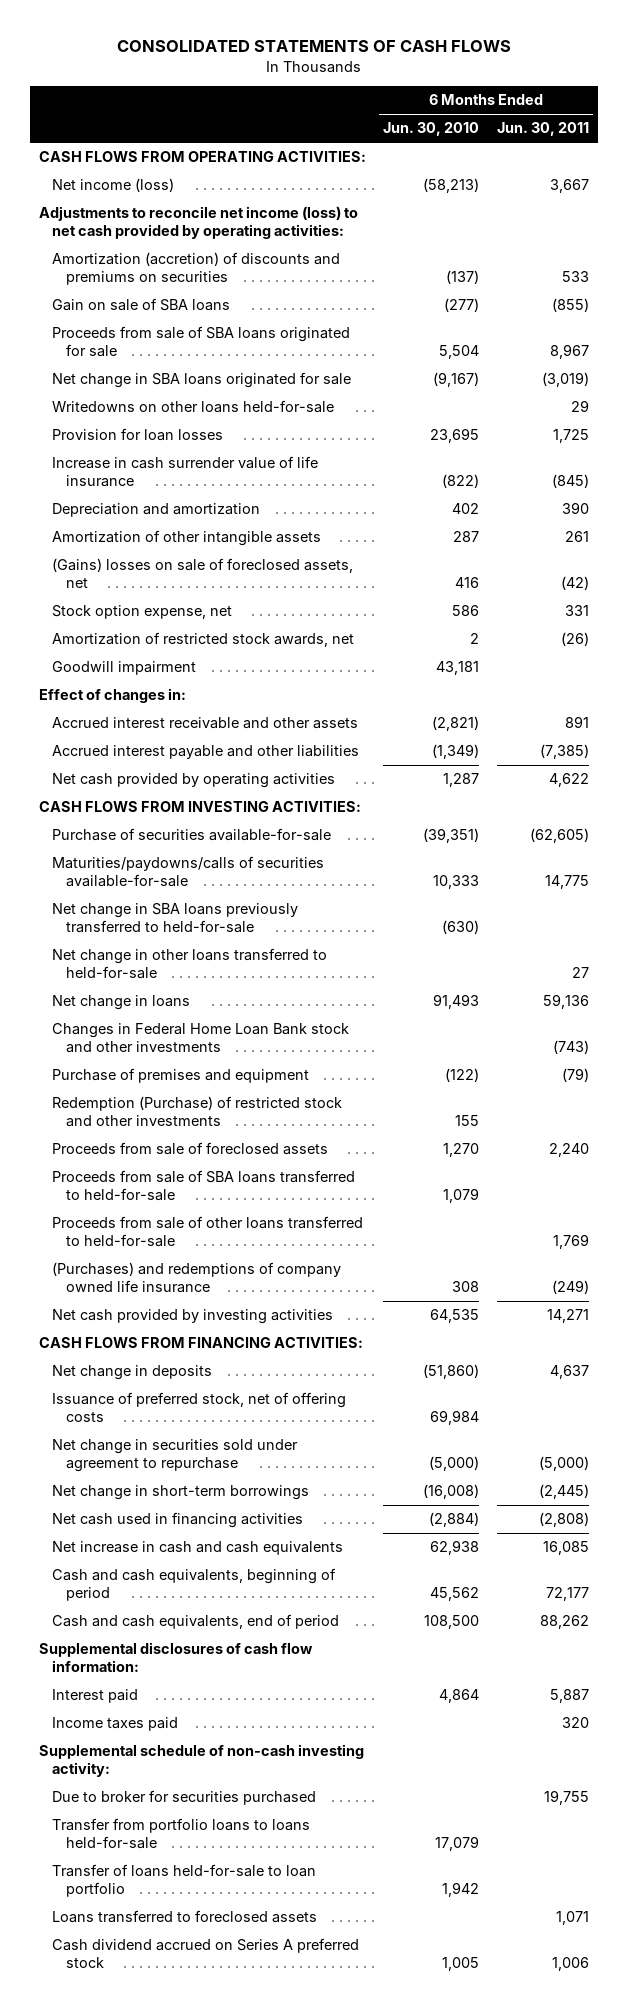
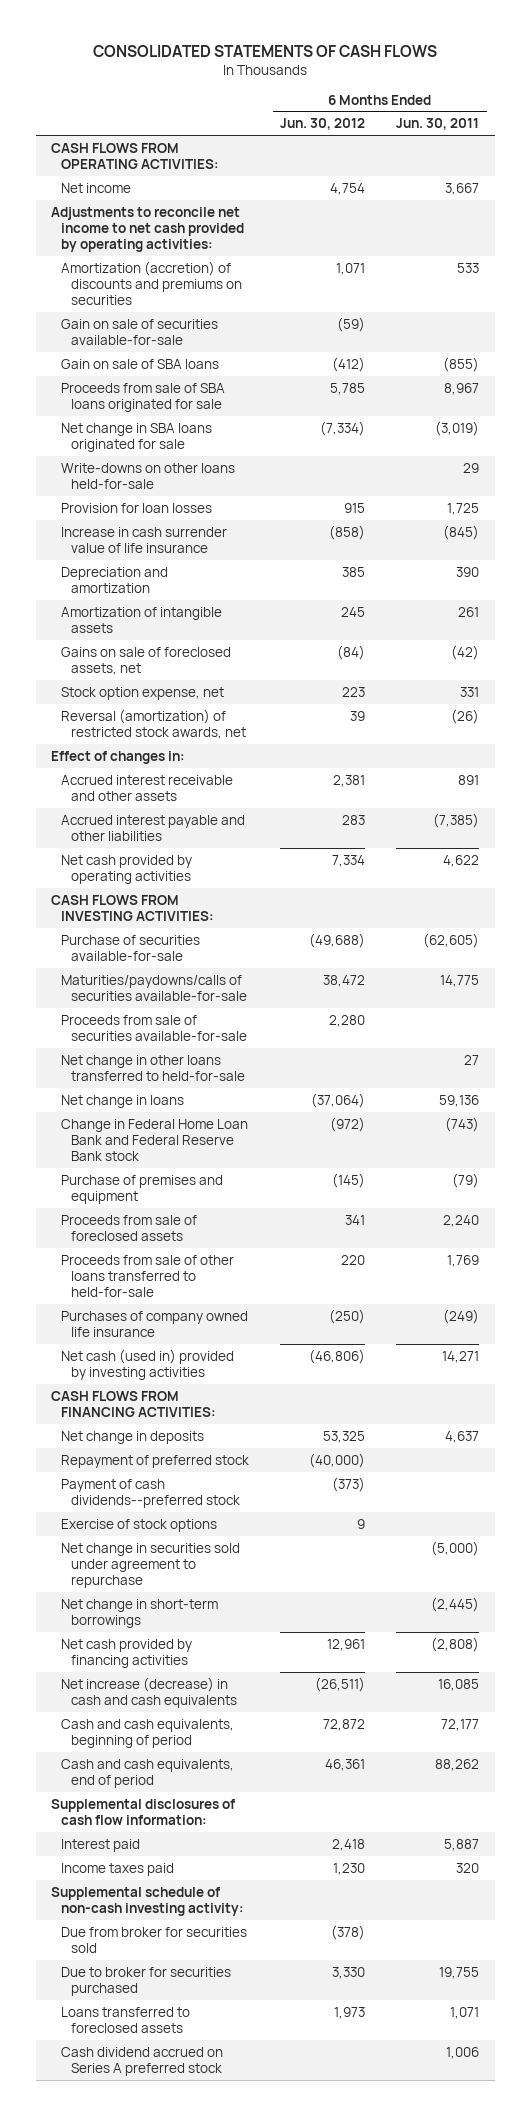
- | 6 Months Ended Jun. 30, 2010 | 6 Months Ended Jun. 30, 2011
+ | 6 Months Ended Jun. 30, 2012 | 6 Months Ended Jun. 30, 2011
- Net income (loss) | (58,213) | 3,667
- Adjustments to reconcile net income (loss) to net cash provided by operating activities:
+ Net income | 4,754 | 3,667
+ Adjustments to reconcile net income to net cash provided by operating activities:
+ Gain on sale of securities available-for-sale | (59) |
- Writedowns on other loans held-for-sale | | 29
+ Write-downs on other loans held-for-sale | | 29
- Amortization of other intangible assets | 287 | 261
- (Gains) losses on sale of foreclosed assets, net | 416 | (42)
+ Amortization of intangible assets | 245 | 261
+ Gains on sale of foreclosed assets, net | (84) | (42)
- Amortization of restricted stock awards, net | 2 | (26)
- Goodwill impairment | 43,181 |
+ Reversal (amortization) of restricted stock awards, net | 39 | (26)
- Net change in SBA loans previously transferred to held-for-sale | (630) |
+ Proceeds from sale of securities available-for-sale | 2,280 |
- Changes in Federal Home Loan Bank stock and other investments | | (743)
+ Change in Federal Home Loan Bank and Federal Reserve Bank stock | (972) | (743)
- Redemption (Purchase) of restricted stock and other investments | 155 |
- Proceeds from sale of SBA loans transferred to held-for-sale | 1,079 |
- (Purchases) and redemptions of company owned life insurance | 308 | (249)
- Net cash provided by investing activities | 64,535 | 14,271
+ Purchases of company owned life insurance | (250) | (249)
+ Net cash (used in) provided by investing activities | (46,806) | 14,271
- Issuance of preferred stock, net of offering costs | 69,984 |
+ Repayment of preferred stock | (40,000) |
+ Payment of cash dividends--preferred stock | (373) |
+ Exercise of stock options | 9 |
- Net cash used in financing activities | (2,884) | (2,808)
- Net increase in cash and cash equivalents | 62,938 | 16,085
+ Net cash provided by financing activities | 12,961 | (2,808)
+ Net increase (decrease) in cash and cash equivalents | (26,511) | 16,085
+ Due from broker for securities sold | (378) |
- Transfer from portfolio loans to loans held-for-sale | 17,079 |
- Transfer of loans held-for-sale to loan portfolio | 1,942 |

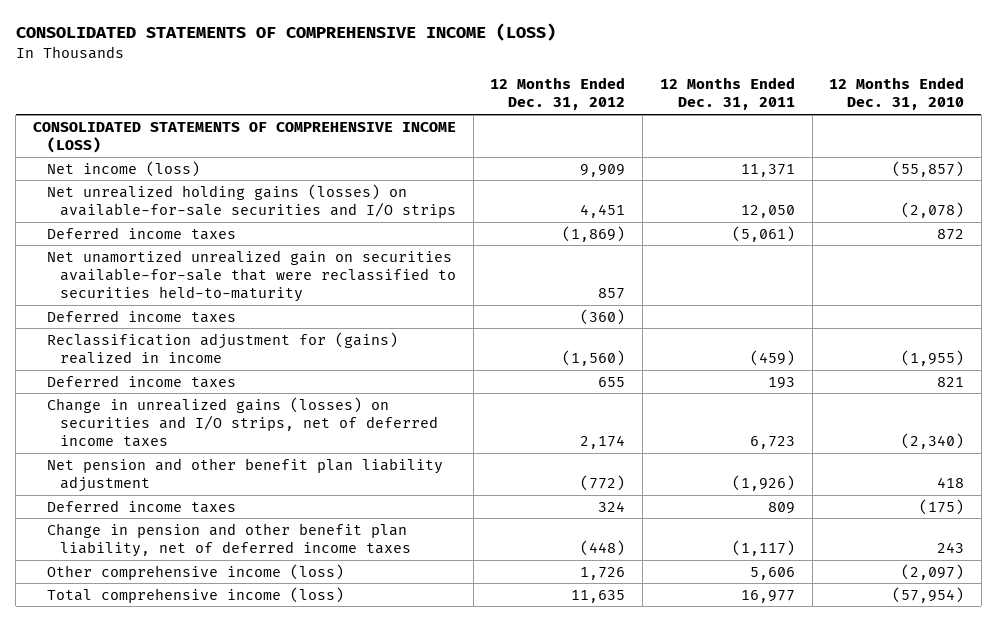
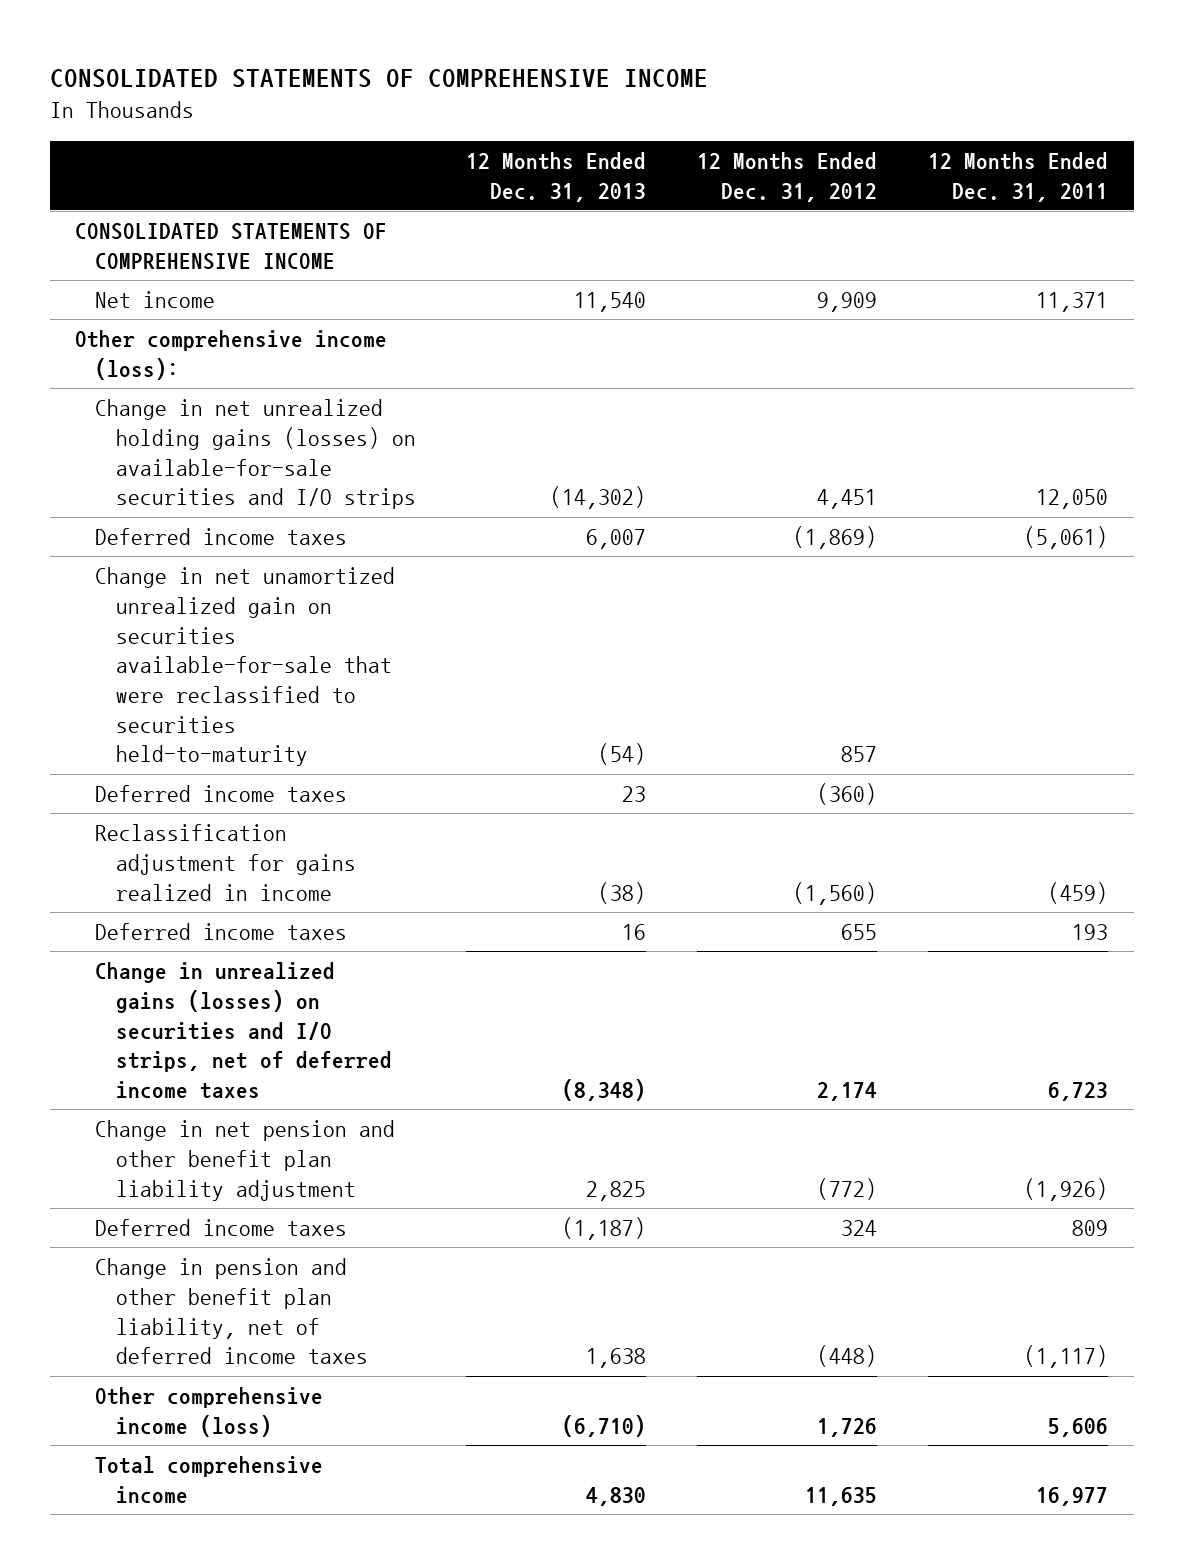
- CONSOLIDATED STATEMENTS OF COMPREHENSIVE INCOME (LOSS)
+ CONSOLIDATED STATEMENTS OF COMPREHENSIVE INCOME
- | 12 Months Ended Dec. 31, 2012 | 12 Months Ended Dec. 31, 2011 | 12 Months Ended Dec. 31, 2010
+ | 12 Months Ended Dec. 31, 2013 | 12 Months Ended Dec. 31, 2012 | 12 Months Ended Dec. 31, 2011
- CONSOLIDATED STATEMENTS OF COMPREHENSIVE INCOME (LOSS)
- Net income (loss) | 9,909 | 11,371 | (55,857)
- Net unrealized holding gains (losses) on available-for-sale securities and I/O strips | 4,451 | 12,050 | (2,078)
+ CONSOLIDATED STATEMENTS OF COMPREHENSIVE INCOME
+ Net income | 11,540 | 9,909 | 11,371
+ Other comprehensive income (loss):
+ Change in net unrealized holding gains (losses) on available-for-sale securities and I/O strips | (14,302) | 4,451 | 12,050
- Net unamortized unrealized gain on securities available-for-sale that were reclassified to securities held-to-maturity | 857 | |
+ Change in net unamortized unrealized gain on securities available-for-sale that were reclassified to securities held-to-maturity | (54) | 857 |
- Reclassification adjustment for (gains) realized in income | (1,560) | (459) | (1,955)
+ Reclassification adjustment for gains realized in income | (38) | (1,560) | (459)
- Net pension and other benefit plan liability adjustment | (772) | (1,926) | 418
+ Change in net pension and other benefit plan liability adjustment | 2,825 | (772) | (1,926)
- Total comprehensive income (loss) | 11,635 | 16,977 | (57,954)
+ Total comprehensive income | 4,830 | 11,635 | 16,977

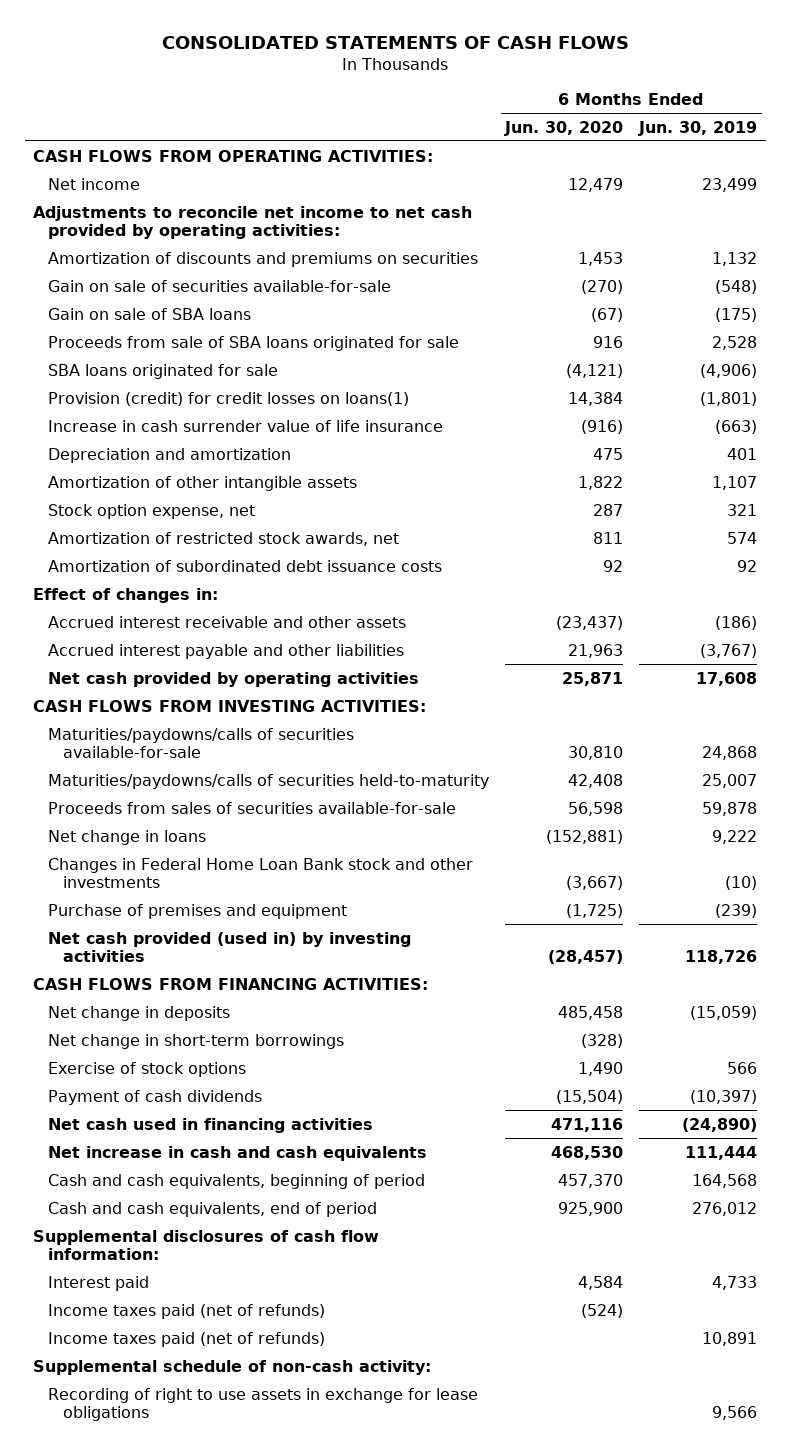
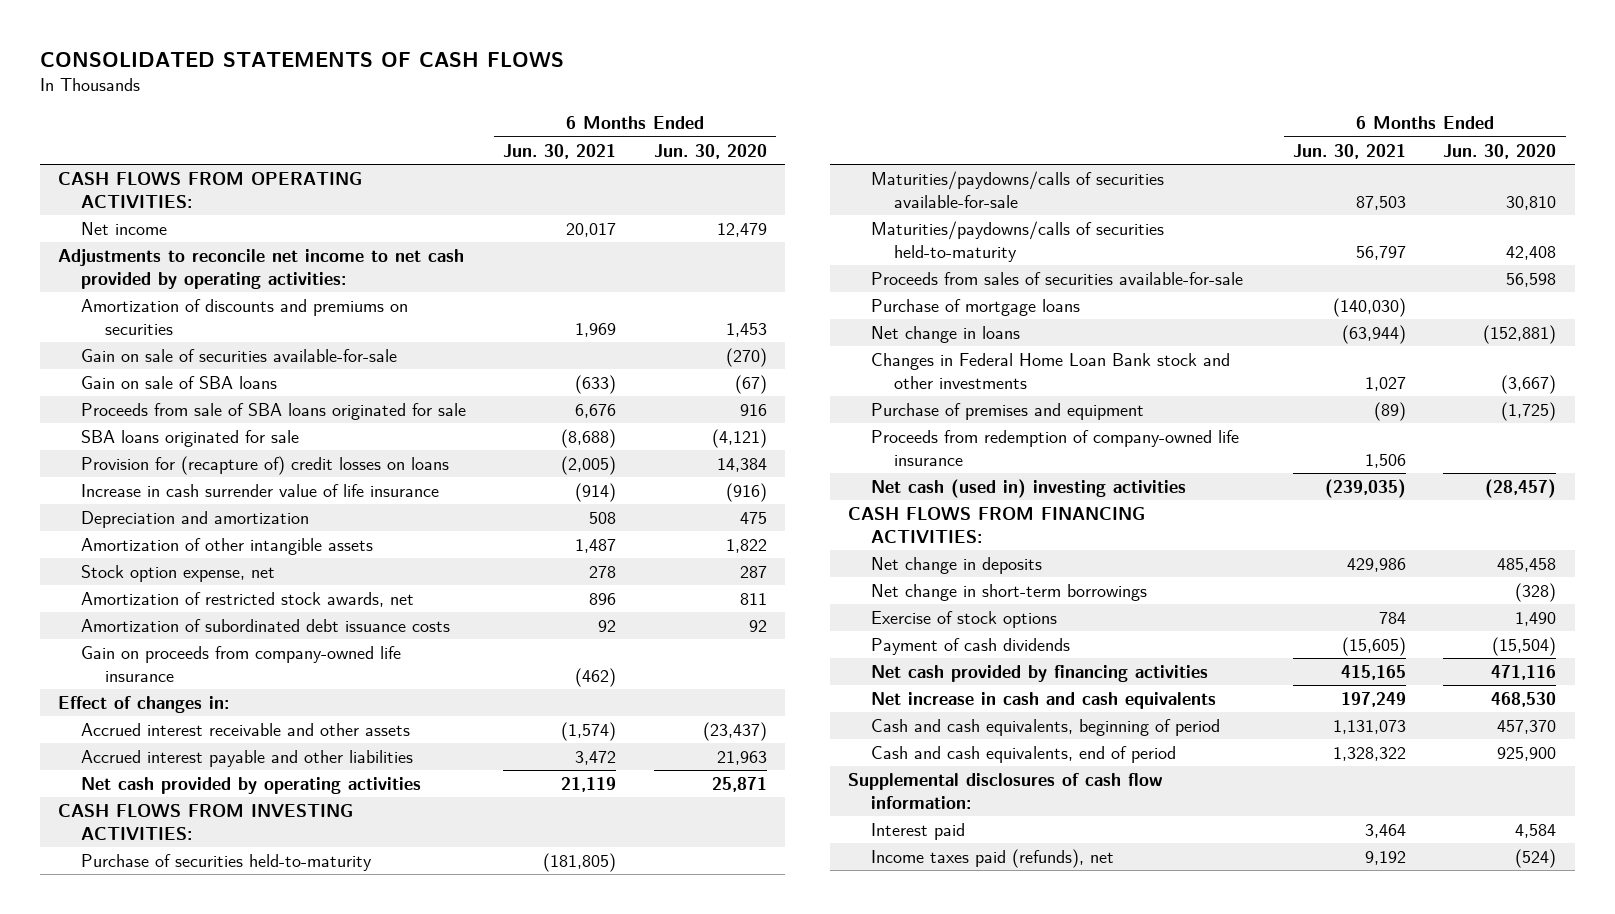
- | 6 Months Ended Jun. 30, 2020 | 6 Months Ended Jun. 30, 2019
+ | 6 Months Ended Jun. 30, 2021 | 6 Months Ended Jun. 30, 2020
- Provision (credit) for credit losses on loans(1) | 14,384 | (1,801)
+ Provision for (recapture of) credit losses on loans | (2,005) | 14,384
+ Gain on proceeds from company-owned life insurance | (462) |
+ Purchase of securities held-to-maturity | (181,805) |
+ Purchase of mortgage loans | (140,030) |
- Net cash provided (used in) by investing activities | (28,457) | 118,726
+ Proceeds from redemption of company-owned life insurance | 1,506 |
+ Net cash (used in) investing activities | (239,035) | (28,457)
- Net cash used in financing activities | 471,116 | (24,890)
+ Net cash provided by financing activities | 415,165 | 471,116
- Income taxes paid (net of refunds) | (524) |
- Income taxes paid (net of refunds) | | 10,891
- Supplemental schedule of non-cash activity:
- Recording of right to use assets in exchange for lease obligations | | 9,566
+ Income taxes paid (refunds), net | 9,192 | (524)

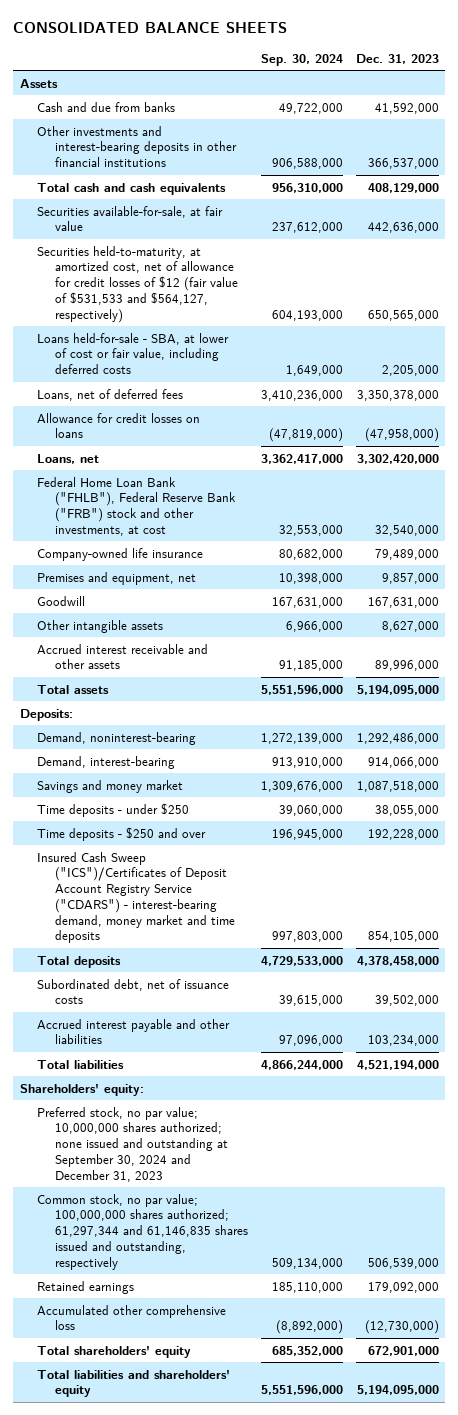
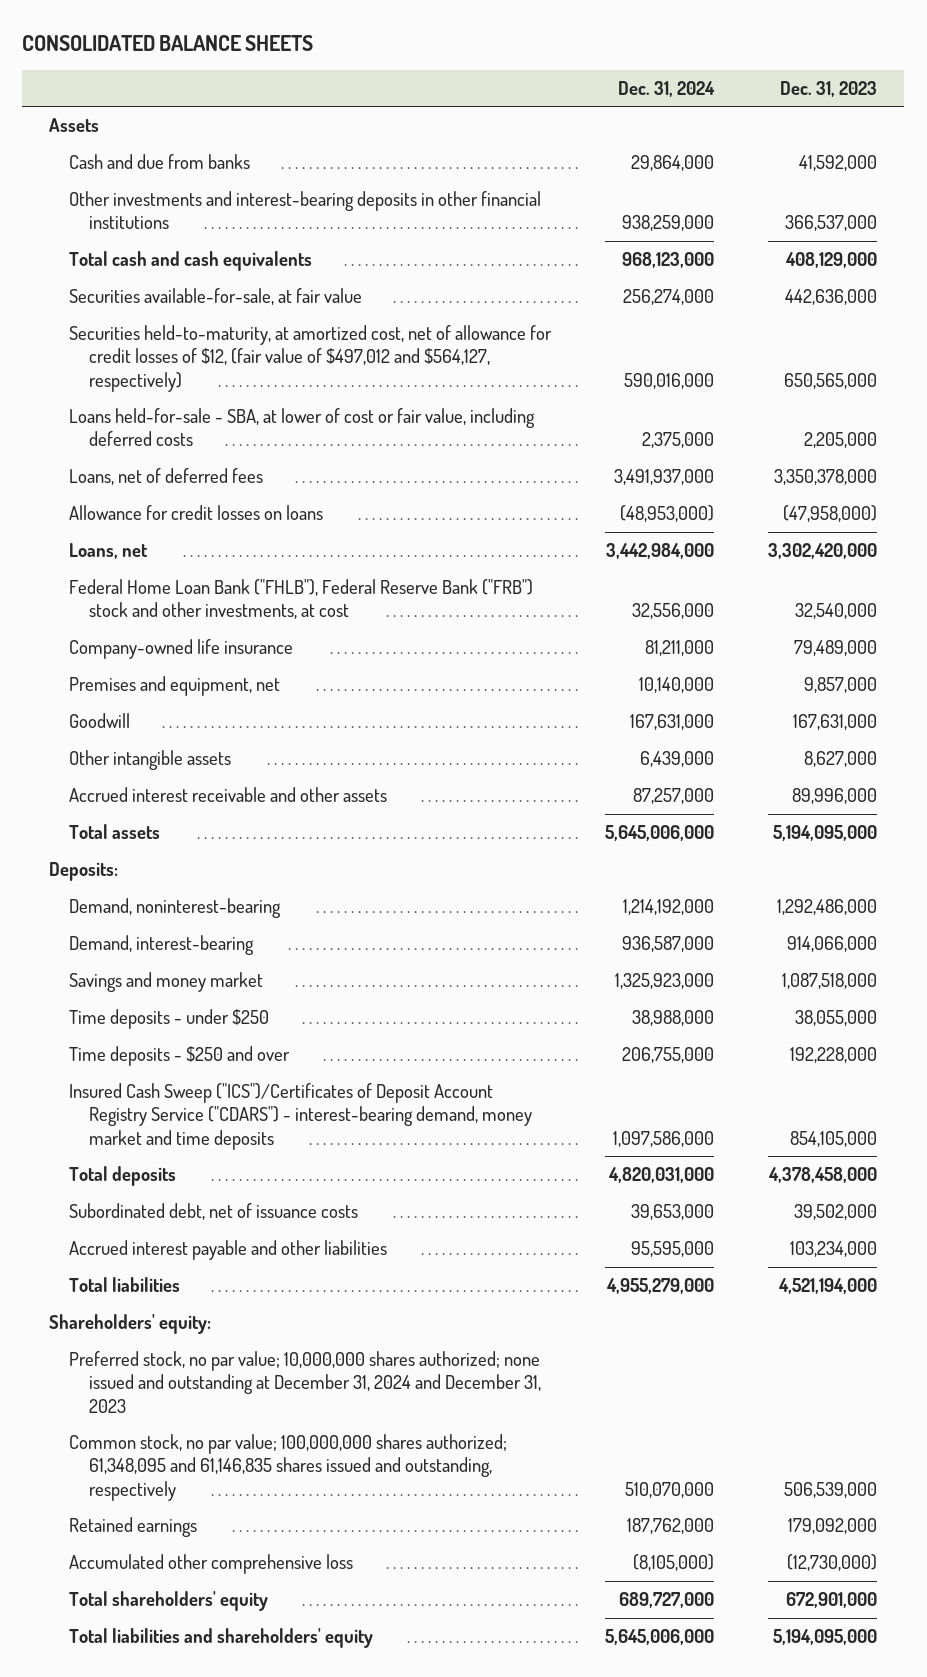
- | Sep. 30, 2024 | Dec. 31, 2023
+ | Dec. 31, 2024 | Dec. 31, 2023
- Securities held-to-maturity, at amortized cost, net of allowance for credit losses of $12 (fair value of $531,533 and $564,127, respectively) | 604,193,000 | 650,565,000
+ Securities held-to-maturity, at amortized cost, net of allowance for credit losses of $12, (fair value of $497,012 and $564,127, respectively) | 590,016,000 | 650,565,000
- Preferred stock, no par value; 10,000,000 shares authorized; none issued and outstanding at September 30, 2024 and December 31, 2023
- Common stock, no par value; 100,000,000 shares authorized; 61,297,344 and 61,146,835 shares issued and outstanding, respectively | 509,134,000 | 506,539,000
+ Preferred stock, no par value; 10,000,000 shares authorized; none issued and outstanding at December 31, 2024 and December 31, 2023
+ Common stock, no par value; 100,000,000 shares authorized; 61,348,095 and 61,146,835 shares issued and outstanding, respectively | 510,070,000 | 506,539,000

